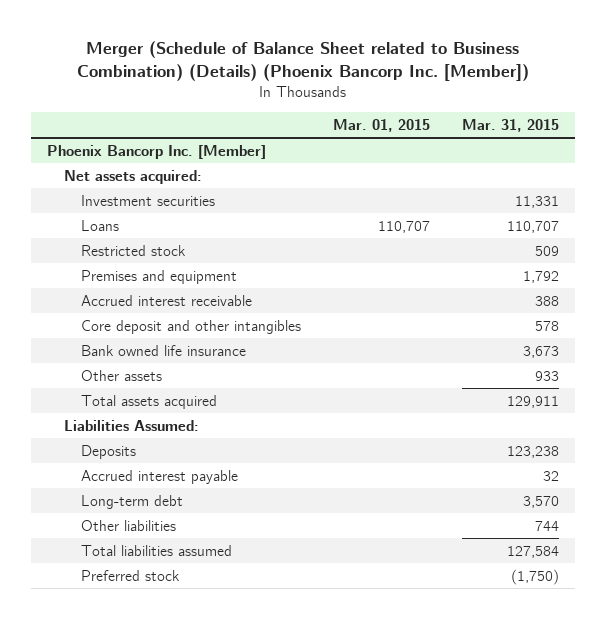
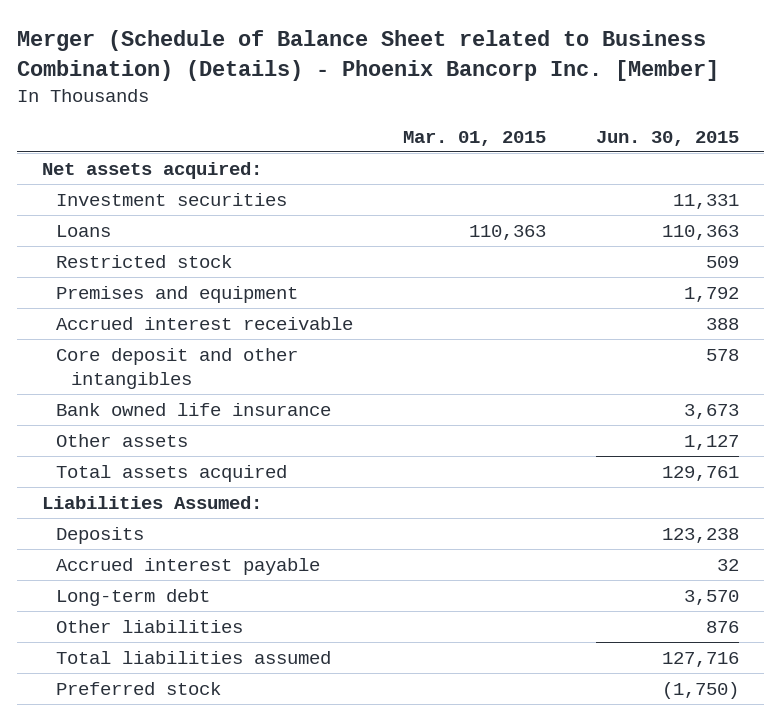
- Merger (Schedule of Balance Sheet related to Business Combination) (Details) (Phoenix Bancorp Inc. [Member])
+ Merger (Schedule of Balance Sheet related to Business Combination) (Details) - Phoenix Bancorp Inc. [Member]
- | Mar. 01, 2015 | Mar. 31, 2015
+ | Mar. 01, 2015 | Jun. 30, 2015
- Phoenix Bancorp Inc. [Member]
- Net assets acquired:
- Investment securities | | 11,331
- Loans | 110,707 | 110,707
- Restricted stock | | 509
- Premises and equipment | | 1,792
- Accrued interest receivable | | 388
- Core deposit and other intangibles | | 578
- Bank owned life insurance | | 3,673
- Other assets | | 933
- Total assets acquired | | 129,911
- Liabilities Assumed:
- Deposits | | 123,238
- Accrued interest payable | | 32
- Long-term debt | | 3,570
- Other liabilities | | 744
- Total liabilities assumed | | 127,584
- Preferred stock | | (1,750)
+ Net assets acquired:
+ Investment securities | | 11,331
+ Loans | 110,363 | 110,363
+ Restricted stock | | 509
+ Premises and equipment | | 1,792
+ Accrued interest receivable | | 388
+ Core deposit and other intangibles | | 578
+ Bank owned life insurance | | 3,673
+ Other assets | | 1,127
+ Total assets acquired | | 129,761
+ Liabilities Assumed:
+ Deposits | | 123,238
+ Accrued interest payable | | 32
+ Long-term debt | | 3,570
+ Other liabilities | | 876
+ Total liabilities assumed | | 127,716
+ Preferred stock | | (1,750)

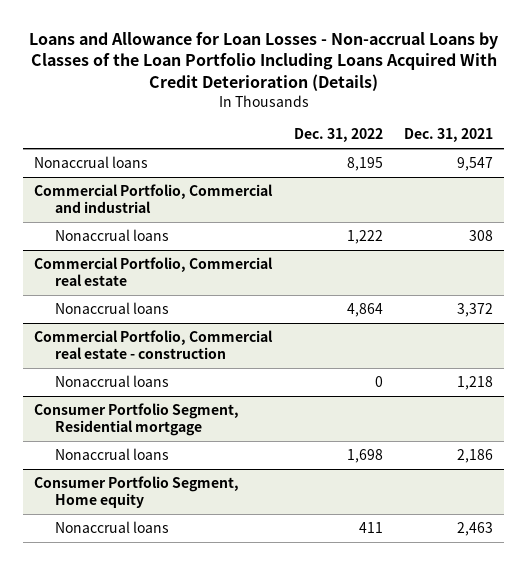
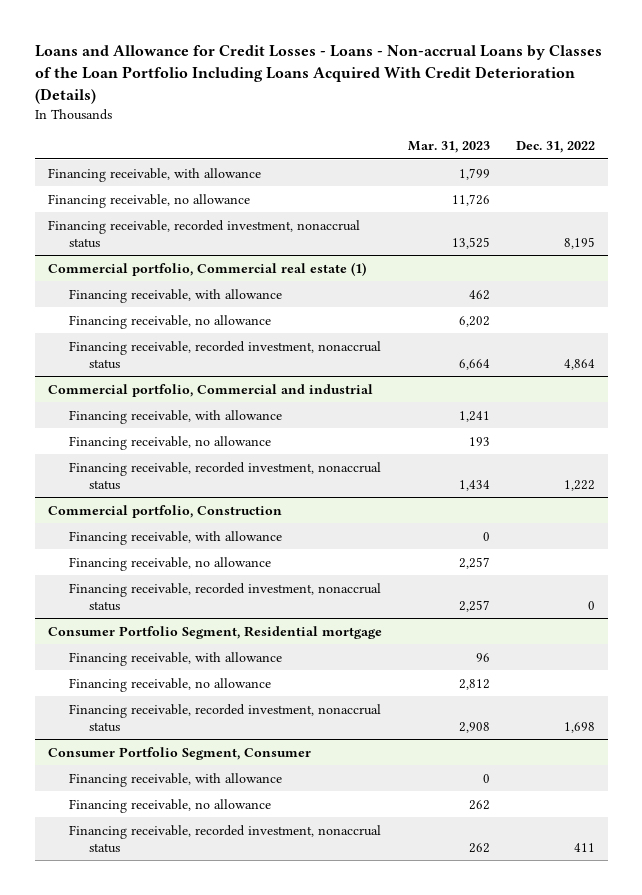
- Loans and Allowance for Loan Losses - Non-accrual Loans by Classes of the Loan Portfolio Including Loans Acquired With Credit Deterioration (Details)
+ Loans and Allowance for Credit Losses - Loans - Non-accrual Loans by Classes of the Loan Portfolio Including Loans Acquired With Credit Deterioration (Details)
- | Dec. 31, 2022 | Dec. 31, 2021
+ | Mar. 31, 2023 | Dec. 31, 2022
- Nonaccrual loans | 8,195 | 9,547
- Commercial Portfolio, Commercial and industrial
- Nonaccrual loans | 1,222 | 308
- Commercial Portfolio, Commercial real estate
- Nonaccrual loans | 4,864 | 3,372
- Commercial Portfolio, Commercial real estate - construction
- Nonaccrual loans | 0 | 1,218
+ Financing receivable, with allowance | 1,799 |
+ Financing receivable, no allowance | 11,726 |
+ Financing receivable, recorded investment, nonaccrual status | 13,525 | 8,195
+ Commercial portfolio, Commercial real estate (1)
+ Financing receivable, with allowance | 462 |
+ Financing receivable, no allowance | 6,202 |
+ Financing receivable, recorded investment, nonaccrual status | 6,664 | 4,864
+ Commercial portfolio, Commercial and industrial
+ Financing receivable, with allowance | 1,241 |
+ Financing receivable, no allowance | 193 |
+ Financing receivable, recorded investment, nonaccrual status | 1,434 | 1,222
+ Commercial portfolio, Construction
+ Financing receivable, with allowance | 0 |
+ Financing receivable, no allowance | 2,257 |
+ Financing receivable, recorded investment, nonaccrual status | 2,257 | 0
@ Consumer Portfolio Segment, Residential mortgage
- Nonaccrual loans | 1,698 | 2,186
- Consumer Portfolio Segment, Home equity
- Nonaccrual loans | 411 | 2,463
@ Consumer Portfolio Segment, Residential mortgage
+ Financing receivable, with allowance | 96 |
+ Financing receivable, no allowance | 2,812 |
+ Financing receivable, recorded investment, nonaccrual status | 2,908 | 1,698
+ Consumer Portfolio Segment, Consumer
+ Financing receivable, with allowance | 0 |
+ Financing receivable, no allowance | 262 |
+ Financing receivable, recorded investment, nonaccrual status | 262 | 411

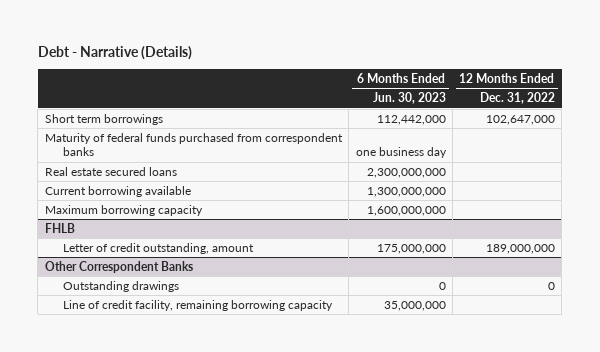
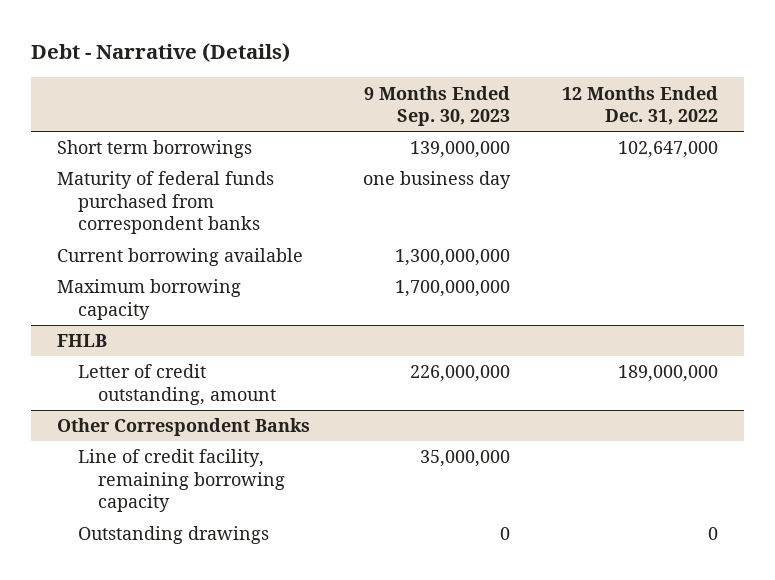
- | 6 Months Ended Jun. 30, 2023 | 12 Months Ended Dec. 31, 2022
+ | 9 Months Ended Sep. 30, 2023 | 12 Months Ended Dec. 31, 2022
- Real estate secured loans | 2,300,000,000 |
@ Other Correspondent Banks
moved down: Outstanding drawings | 0 | 0

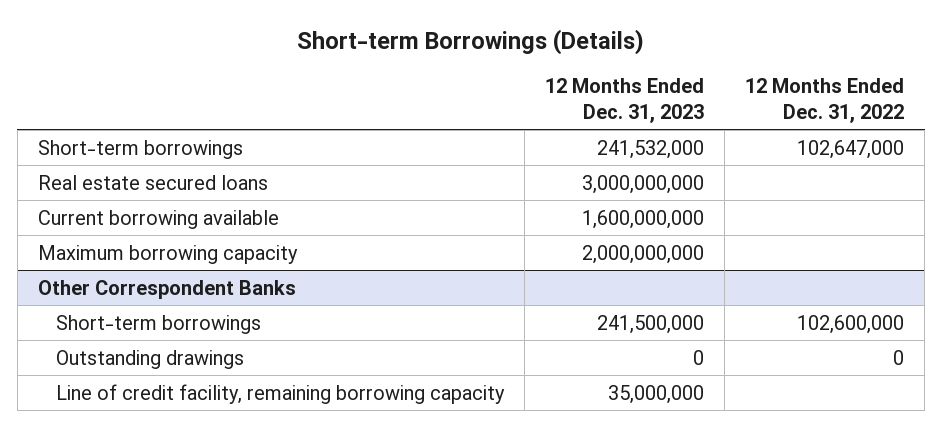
- Debt - Narrative (Details)
+ Short-term Borrowings (Details)
- | 9 Months Ended Sep. 30, 2023 | 12 Months Ended Dec. 31, 2022
+ | 12 Months Ended Dec. 31, 2023 | 12 Months Ended Dec. 31, 2022
- Short term borrowings | 139,000,000 | 102,647,000
- Maturity of federal funds purchased from correspondent banks | one business day |
+ Short-term borrowings | 241,532,000 | 102,647,000
+ Real estate secured loans | 3,000,000,000 |
- FHLB
- Letter of credit outstanding, amount | 226,000,000 | 189,000,000
@ Other Correspondent Banks
+ Short-term borrowings | 241,500,000 | 102,600,000
moved down: Line of credit facility, remaining borrowing capacity | 35,000,000 |

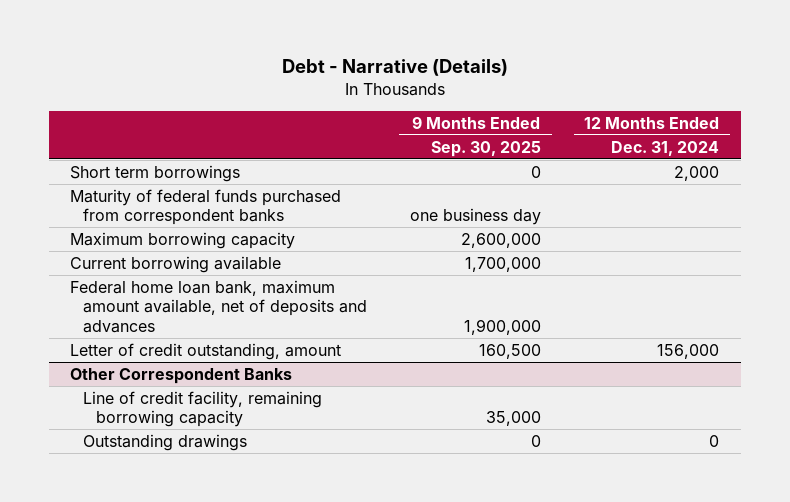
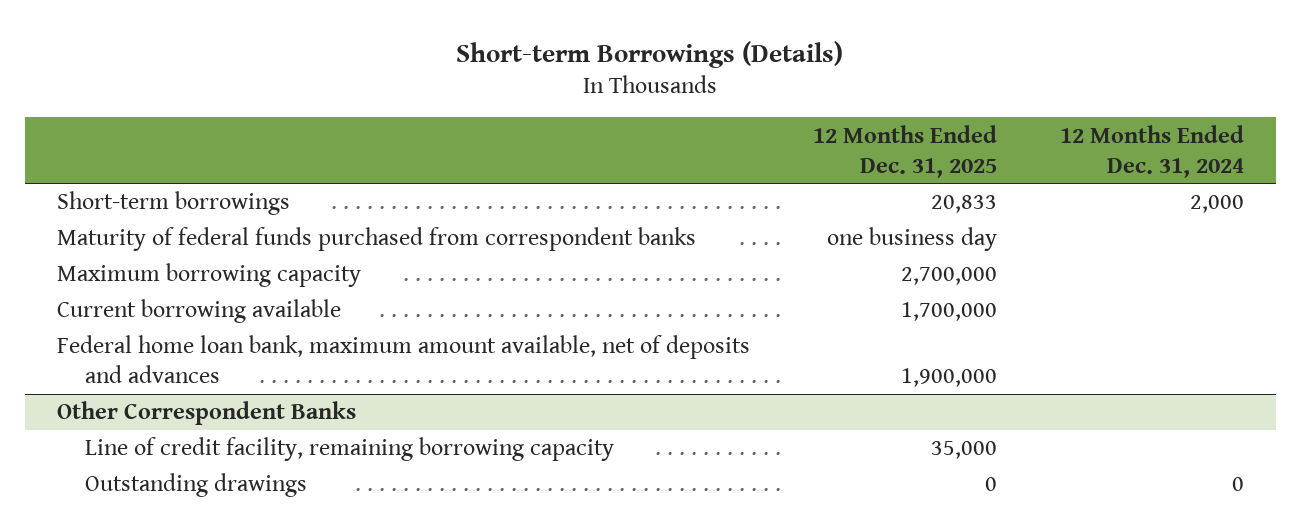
- Debt - Narrative (Details)
+ Short-term Borrowings (Details)
- | 9 Months Ended Sep. 30, 2025 | 12 Months Ended Dec. 31, 2024
+ | 12 Months Ended Dec. 31, 2025 | 12 Months Ended Dec. 31, 2024
- Short term borrowings | 0 | 2,000
+ Short-term borrowings | 20,833 | 2,000
- Letter of credit outstanding, amount | 160,500 | 156,000

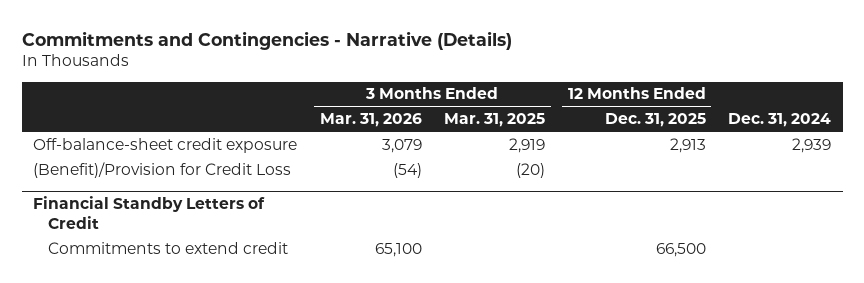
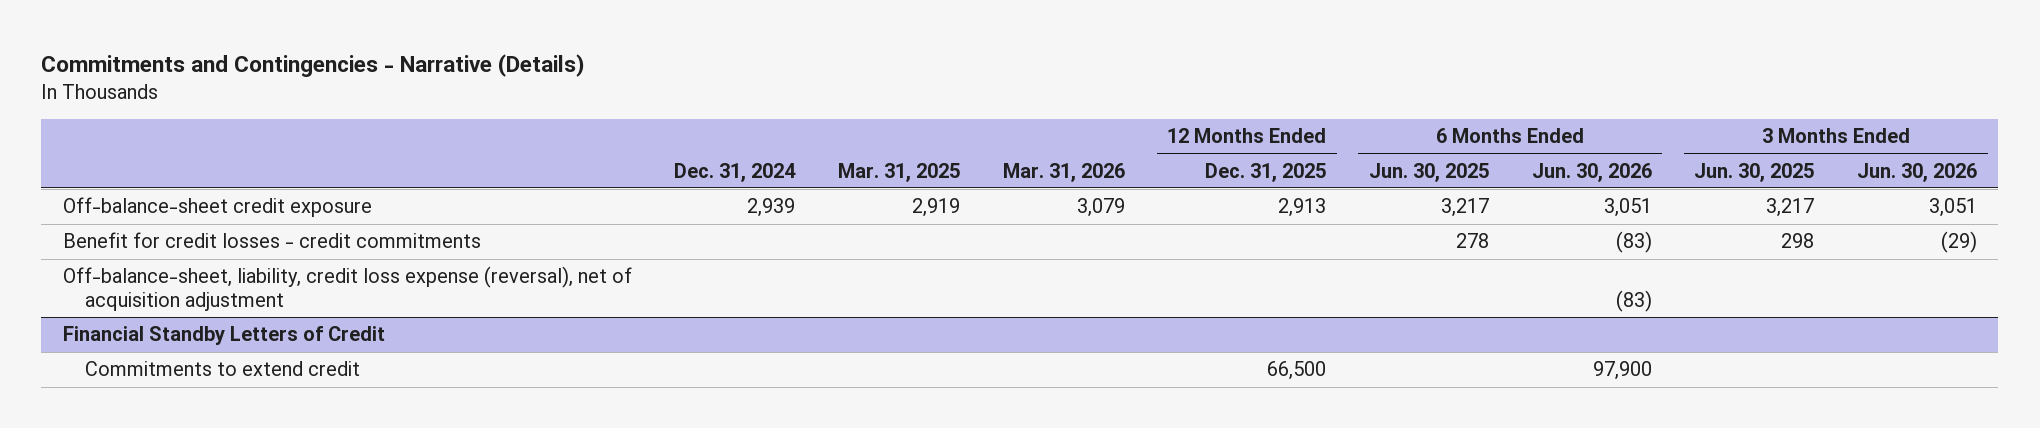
- | 3 Months Ended Mar. 31, 2026 | 3 Months Ended Mar. 31, 2025 | 12 Months Ended Dec. 31, 2025 | Dec. 31, 2024
+ | Dec. 31, 2024 | Mar. 31, 2025 | Mar. 31, 2026 | 12 Months Ended Dec. 31, 2025 | 6 Months Ended Jun. 30, 2025 | 6 Months Ended Jun. 30, 2026 | 3 Months Ended Jun. 30, 2025 | 3 Months Ended Jun. 30, 2026
- (Benefit)/Provision for Credit Loss | (54) | (20) | |
+ Benefit for credit losses - credit commitments | | | | | 278 | (83) | 298 | (29)
+ Off-balance-sheet, liability, credit loss expense (reversal), net of acquisition adjustment | | | | | | (83) | |

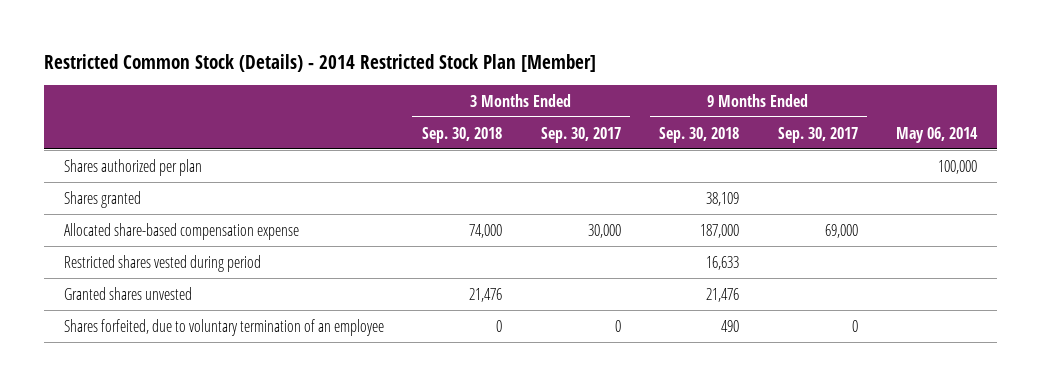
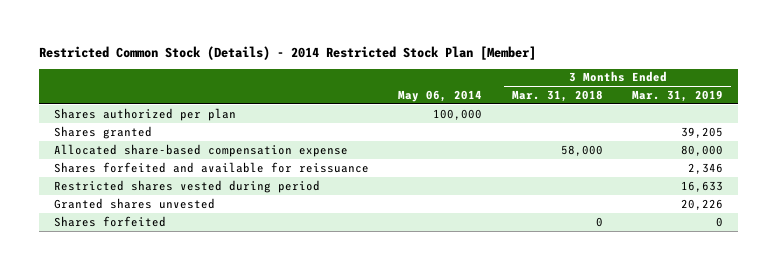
- | 3 Months Ended Sep. 30, 2018 | 3 Months Ended Sep. 30, 2017 | 9 Months Ended Sep. 30, 2018 | 9 Months Ended Sep. 30, 2017 | May 06, 2014
+ | May 06, 2014 | 3 Months Ended Mar. 31, 2018 | 3 Months Ended Mar. 31, 2019
+ Shares forfeited and available for reissuance | | | 2,346
- Shares forfeited, due to voluntary termination of an employee | 0 | 0 | 490 | 0 |
+ Shares forfeited | | 0 | 0

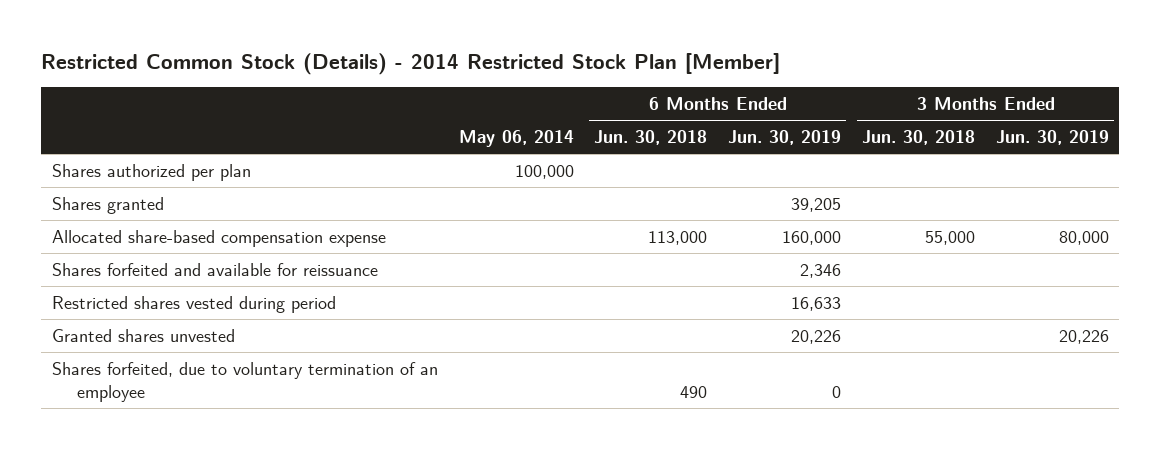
- | May 06, 2014 | 3 Months Ended Mar. 31, 2018 | 3 Months Ended Mar. 31, 2019
+ | May 06, 2014 | 6 Months Ended Jun. 30, 2018 | 6 Months Ended Jun. 30, 2019 | 3 Months Ended Jun. 30, 2018 | 3 Months Ended Jun. 30, 2019
- Shares forfeited | | 0 | 0
+ Shares forfeited, due to voluntary termination of an employee | | 490 | 0 | |

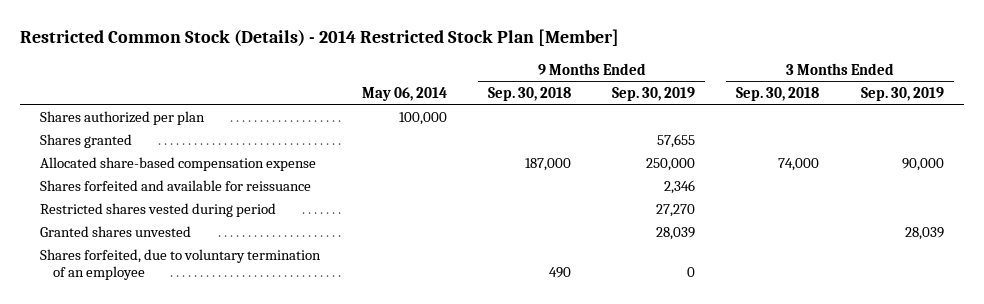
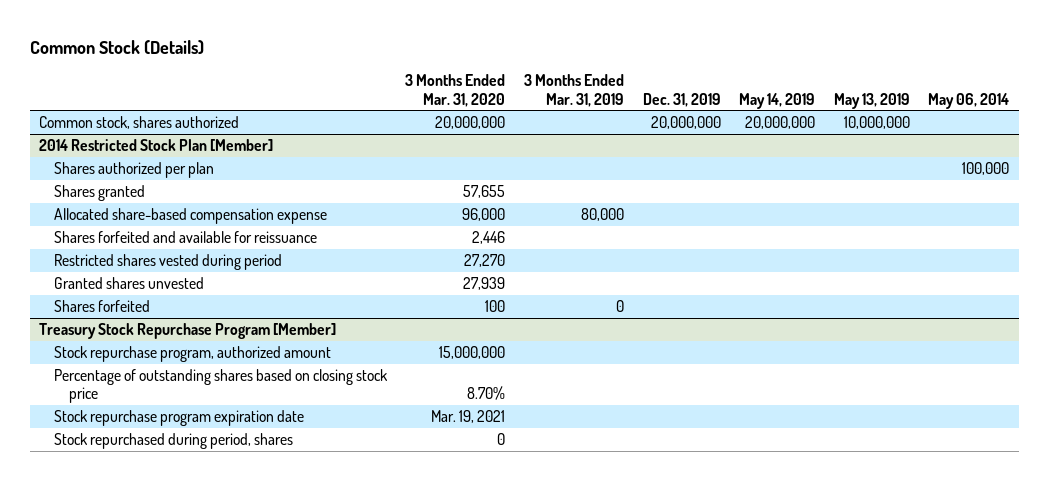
- Restricted Common Stock (Details) - 2014 Restricted Stock Plan [Member]
+ Common Stock (Details)
- | May 06, 2014 | 9 Months Ended Sep. 30, 2018 | 9 Months Ended Sep. 30, 2019 | 3 Months Ended Sep. 30, 2018 | 3 Months Ended Sep. 30, 2019
+ | 3 Months Ended Mar. 31, 2020 | 3 Months Ended Mar. 31, 2019 | Dec. 31, 2019 | May 14, 2019 | May 13, 2019 | May 06, 2014
- Shares authorized per plan | 100,000 | | | |
- Shares granted | | | 57,655 | |
- Allocated share-based compensation expense | | 187,000 | 250,000 | 74,000 | 90,000
- Shares forfeited and available for reissuance | | | 2,346 | |
- Restricted shares vested during period | | | 27,270 | |
- Granted shares unvested | | | 28,039 | | 28,039
- Shares forfeited, due to voluntary termination of an employee | | 490 | 0 | |
+ Common stock, shares authorized | 20,000,000 | | 20,000,000 | 20,000,000 | 10,000,000 |
+ 2014 Restricted Stock Plan [Member]
+ Shares authorized per plan | | | | | | 100,000
+ Shares granted | 57,655 | | | | |
+ Allocated share-based compensation expense | 96,000 | 80,000 | | | |
+ Shares forfeited and available for reissuance | 2,446 | | | | |
+ Restricted shares vested during period | 27,270 | | | | |
+ Granted shares unvested | 27,939 | | | | |
+ Shares forfeited | 100 | 0 | | | |
+ Treasury Stock Repurchase Program [Member]
+ Stock repurchase program, authorized amount | 15,000,000 | | | | |
+ Percentage of outstanding shares based on closing stock price | 8.70% | | | | |
+ Stock repurchase program expiration date | Mar. 19, 2021 | | | | |
+ Stock repurchased during period, shares | 0 | | | | |

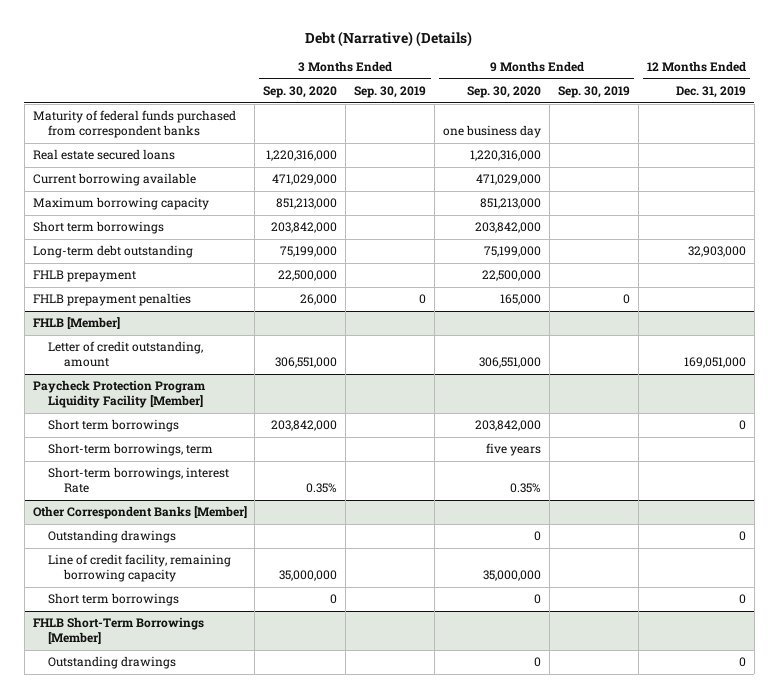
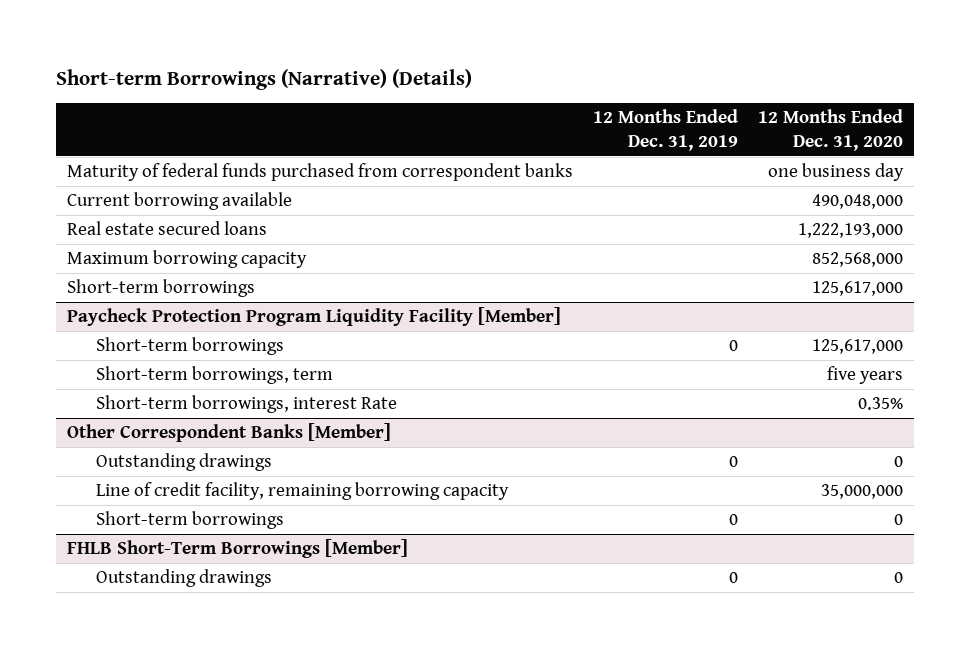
- Debt (Narrative) (Details)
+ Short-term Borrowings (Narrative) (Details)
- | 3 Months Ended Sep. 30, 2020 | 3 Months Ended Sep. 30, 2019 | 9 Months Ended Sep. 30, 2020 | 9 Months Ended Sep. 30, 2019 | 12 Months Ended Dec. 31, 2019
+ | 12 Months Ended Dec. 31, 2019 | 12 Months Ended Dec. 31, 2020
moved down: Real estate secured loans | | 1,222,193,000
- Short term borrowings | 203,842,000 | | 203,842,000 | |
- Long-term debt outstanding | 75,199,000 | | 75,199,000 | | 32,903,000
- FHLB prepayment | 22,500,000 | | 22,500,000 | |
- FHLB prepayment penalties | 26,000 | 0 | 165,000 | 0 |
- FHLB [Member]
- Letter of credit outstanding, amount | 306,551,000 | | 306,551,000 | | 169,051,000
+ Short-term borrowings | | 125,617,000
@ Paycheck Protection Program Liquidity Facility [Member]
- Short term borrowings | 203,842,000 | | 203,842,000 | | 0
+ Short-term borrowings | 0 | 125,617,000
@ Other Correspondent Banks [Member]
- Short term borrowings | 0 | | 0 | | 0
+ Short-term borrowings | 0 | 0

